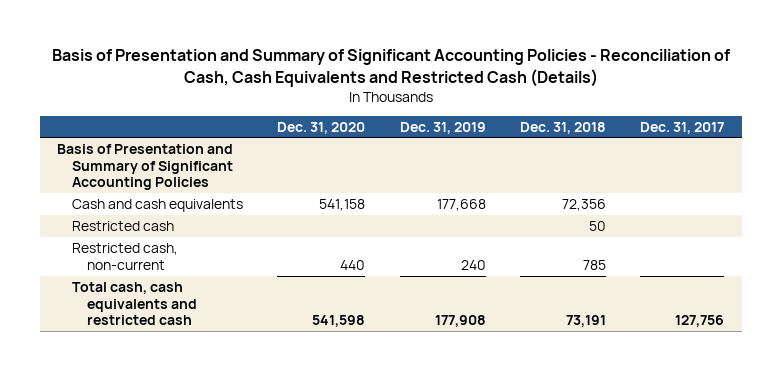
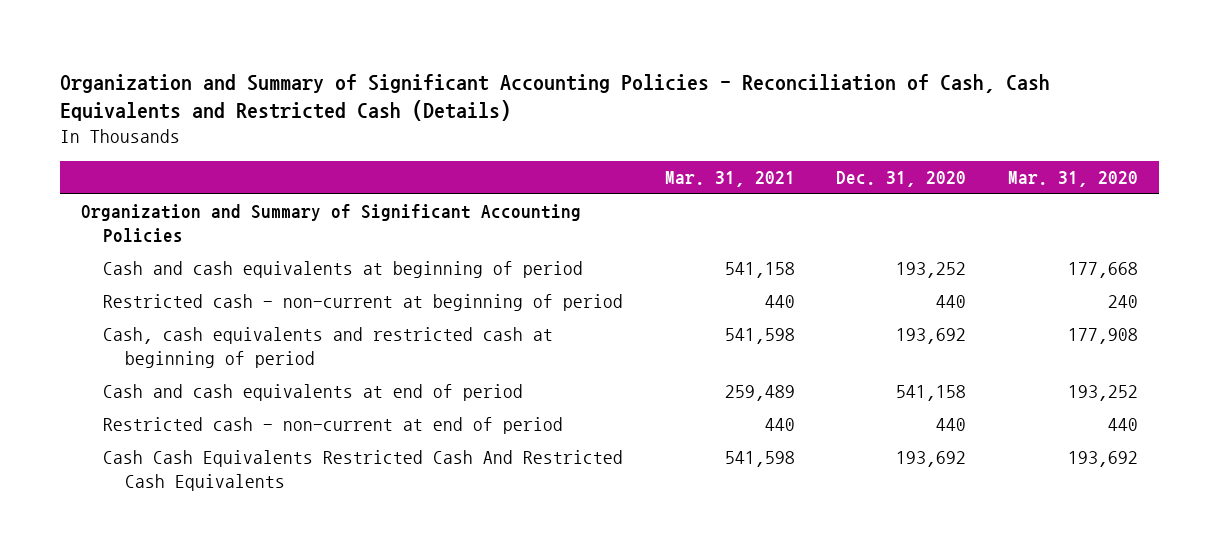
- Basis of Presentation and Summary of Significant Accounting Policies - Reconciliation of Cash, Cash Equivalents and Restricted Cash (Details)
+ Organization and Summary of Significant Accounting Policies - Reconciliation of Cash, Cash Equivalents and Restricted Cash (Details)
- | Dec. 31, 2020 | Dec. 31, 2019 | Dec. 31, 2018 | Dec. 31, 2017
+ | Mar. 31, 2021 | Dec. 31, 2020 | Mar. 31, 2020
- Basis of Presentation and Summary of Significant Accounting Policies
- Cash and cash equivalents | 541,158 | 177,668 | 72,356 |
- Restricted cash | | | 50 |
- Restricted cash, non-current | 440 | 240 | 785 |
- Total cash, cash equivalents and restricted cash | 541,598 | 177,908 | 73,191 | 127,756
+ Organization and Summary of Significant Accounting Policies
+ Cash and cash equivalents at beginning of period | 541,158 | 193,252 | 177,668
+ Restricted cash - non-current at beginning of period | 440 | 440 | 240
+ Cash, cash equivalents and restricted cash at beginning of period | 541,598 | 193,692 | 177,908
+ Cash and cash equivalents at end of period | 259,489 | 541,158 | 193,252
+ Restricted cash - non-current at end of period | 440 | 440 | 440
+ Cash Cash Equivalents Restricted Cash And Restricted Cash Equivalents | 541,598 | 193,692 | 193,692

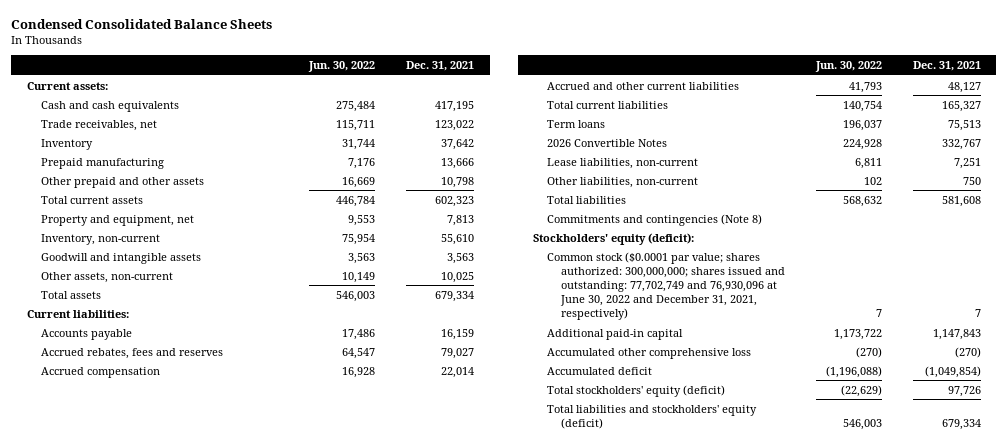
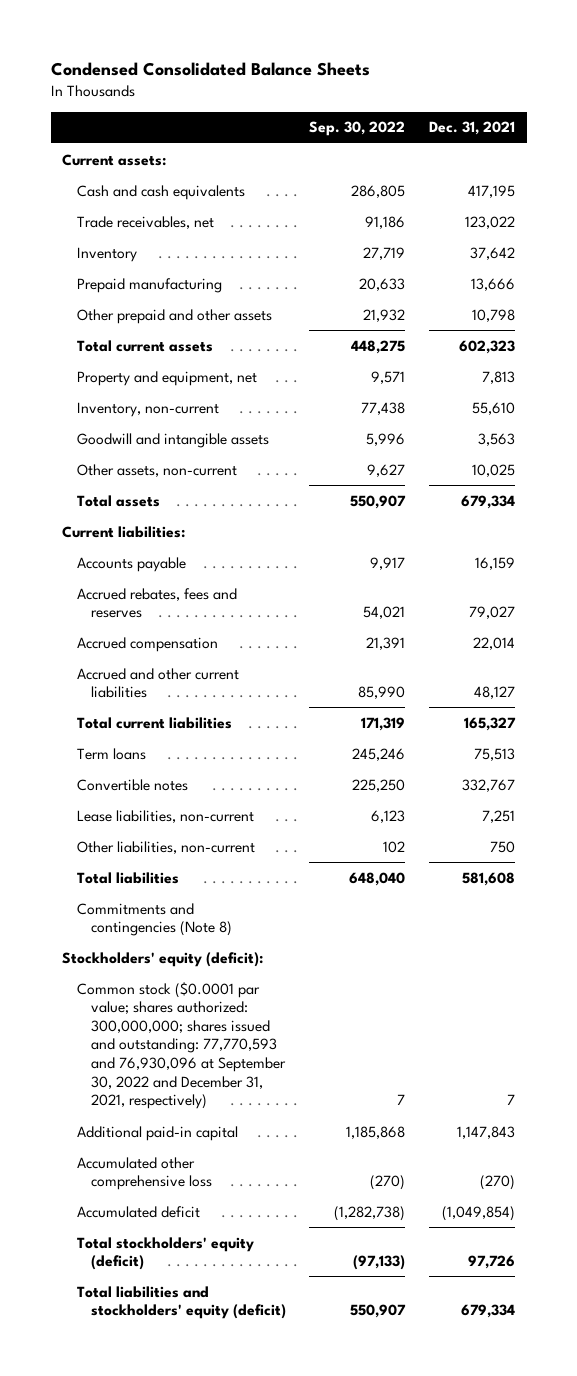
- | Jun. 30, 2022 | Dec. 31, 2021
+ | Sep. 30, 2022 | Dec. 31, 2021
- 2026 Convertible Notes | 224,928 | 332,767
+ Convertible notes | 225,250 | 332,767
- Common stock ($0.0001 par value; shares authorized: 300,000,000; shares issued and outstanding: 77,702,749 and 76,930,096 at June 30, 2022 and December 31, 2021, respectively) | 7 | 7
+ Common stock ($0.0001 par value; shares authorized: 300,000,000; shares issued and outstanding: 77,770,593 and 76,930,096 at September 30, 2022 and December 31, 2021, respectively) | 7 | 7

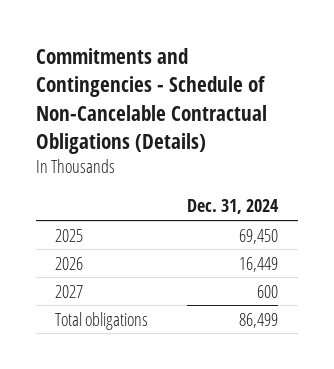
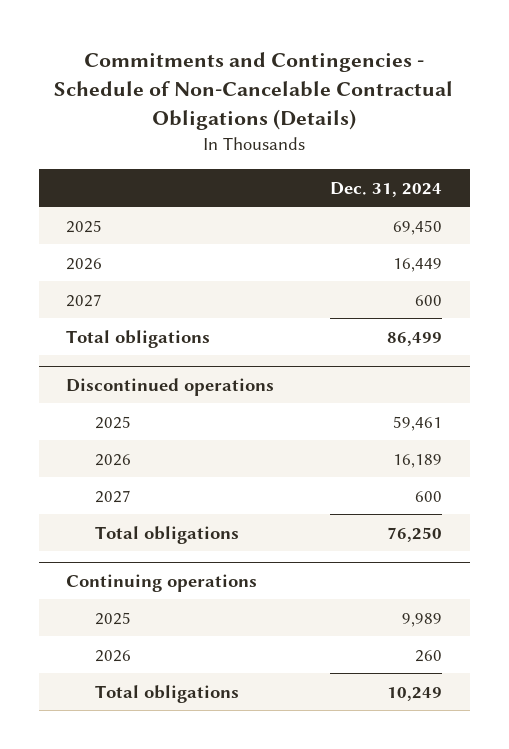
+ Discontinued operations
+ 2025 | 59,461
+ 2026 | 16,189
+ 2027 | 600
+ Total obligations | 76,250
+ Continuing operations
+ 2025 | 9,989
+ 2026 | 260
+ Total obligations | 10,249

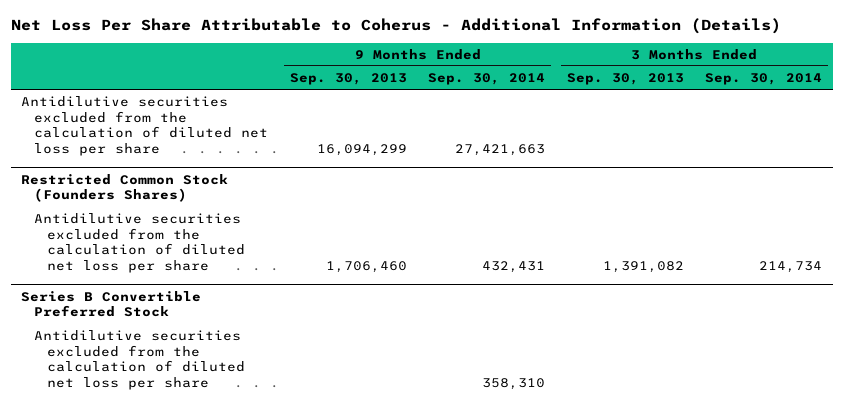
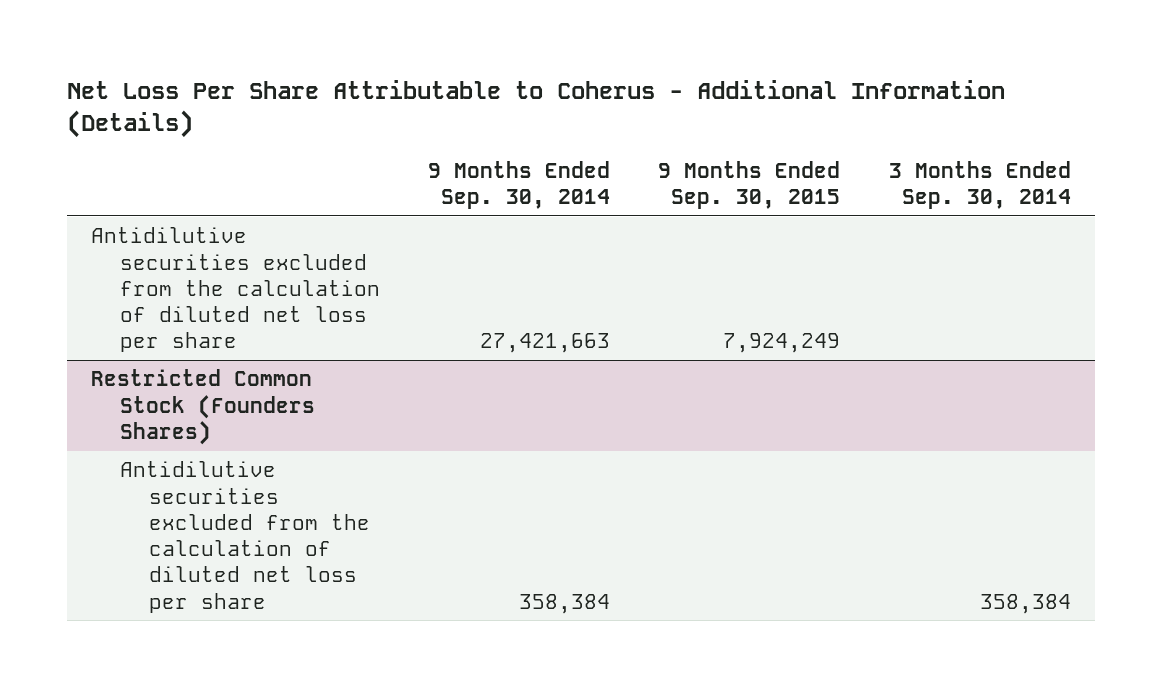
- | 9 Months Ended Sep. 30, 2013 | 9 Months Ended Sep. 30, 2014 | 3 Months Ended Sep. 30, 2013 | 3 Months Ended Sep. 30, 2014
+ | 9 Months Ended Sep. 30, 2014 | 9 Months Ended Sep. 30, 2015 | 3 Months Ended Sep. 30, 2014
@ Restricted Common Stock (Founders Shares)
- Antidilutive securities excluded from the calculation of diluted net loss per share | 1,706,460 | 432,431 | 1,391,082 | 214,734
- Series B Convertible Preferred Stock
- Antidilutive securities excluded from the calculation of diluted net loss per share | | 358,310 | |
@ Restricted Common Stock (Founders Shares)
+ Antidilutive securities excluded from the calculation of diluted net loss per share | 358,384 | | 358,384

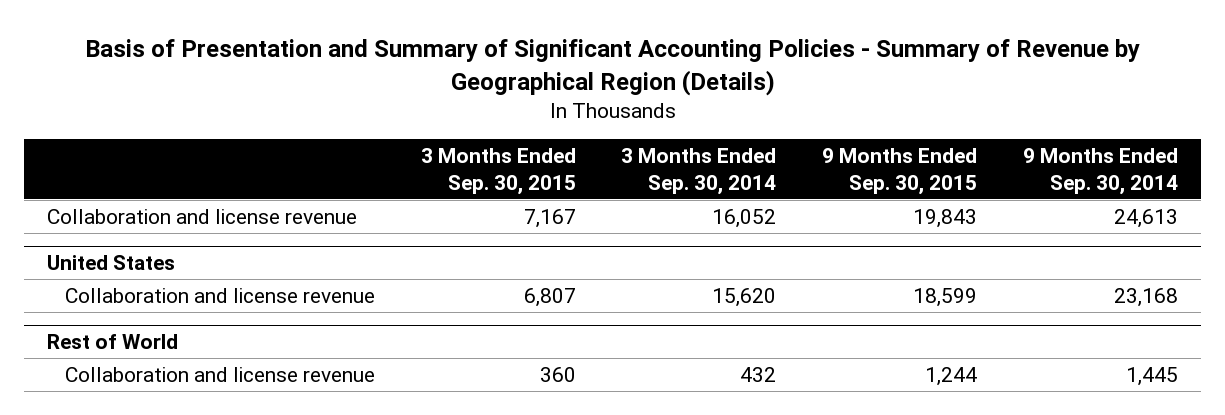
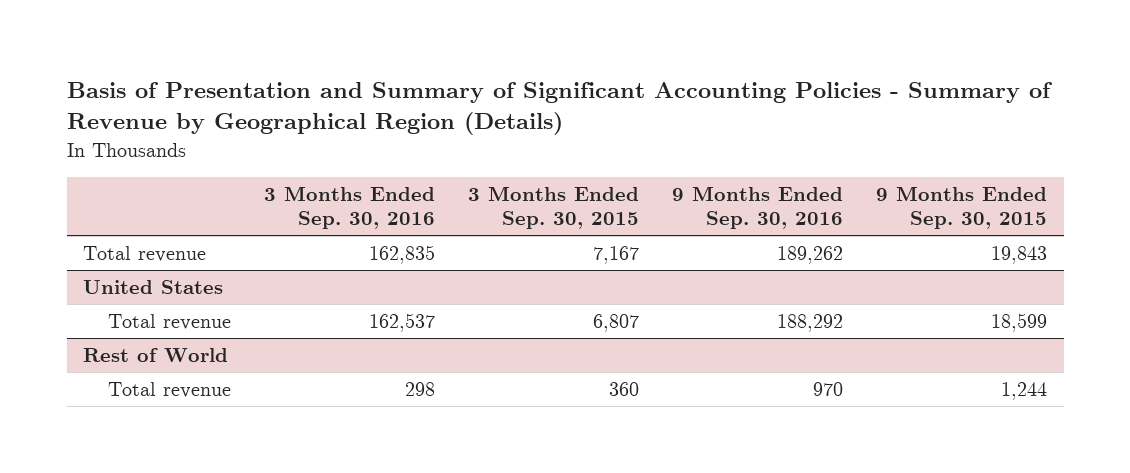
- | 3 Months Ended Sep. 30, 2015 | 3 Months Ended Sep. 30, 2014 | 9 Months Ended Sep. 30, 2015 | 9 Months Ended Sep. 30, 2014
+ | 3 Months Ended Sep. 30, 2016 | 3 Months Ended Sep. 30, 2015 | 9 Months Ended Sep. 30, 2016 | 9 Months Ended Sep. 30, 2015
- Collaboration and license revenue | 7,167 | 16,052 | 19,843 | 24,613
+ Total revenue | 162,835 | 7,167 | 189,262 | 19,843
@ United States
- Collaboration and license revenue | 6,807 | 15,620 | 18,599 | 23,168
+ Total revenue | 162,537 | 6,807 | 188,292 | 18,599
@ Rest of World
- Collaboration and license revenue | 360 | 432 | 1,244 | 1,445
+ Total revenue | 298 | 360 | 970 | 1,244

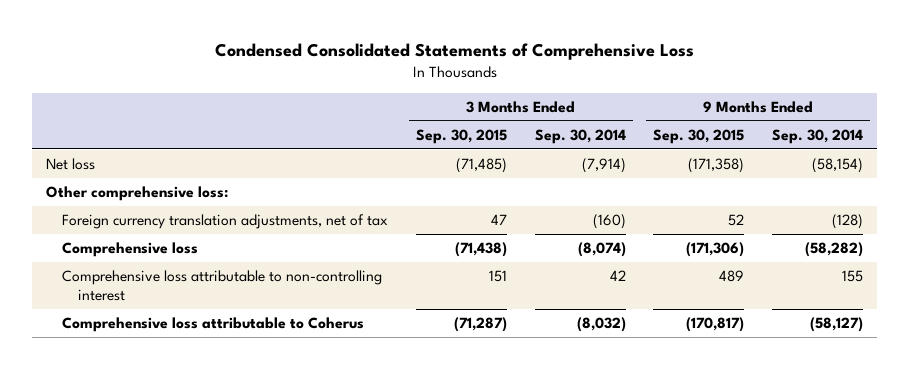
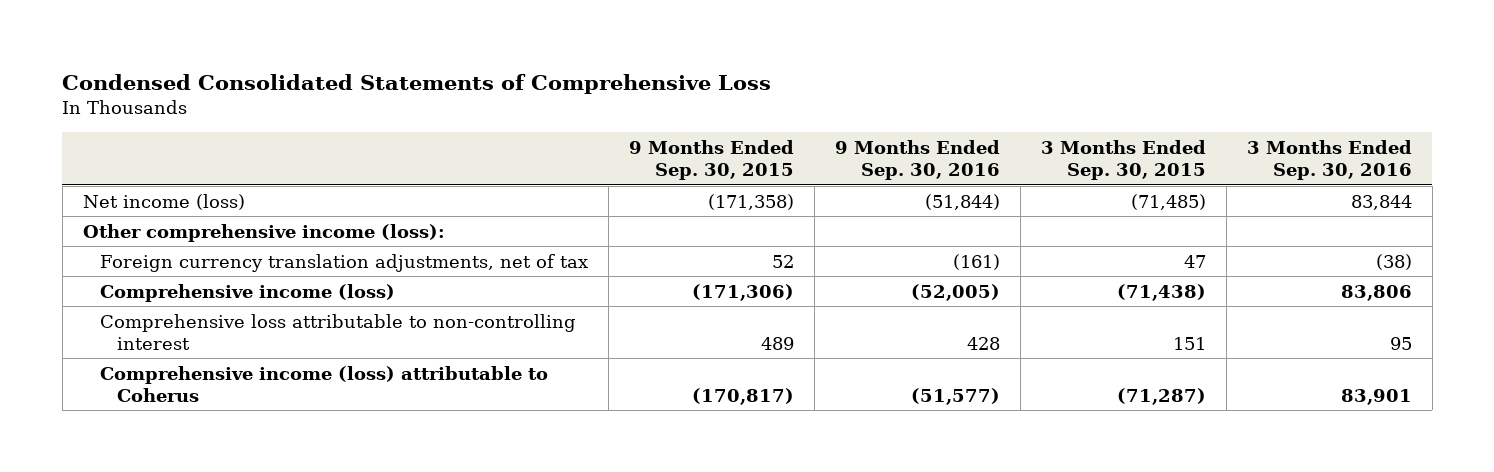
- | 3 Months Ended Sep. 30, 2015 | 3 Months Ended Sep. 30, 2014 | 9 Months Ended Sep. 30, 2015 | 9 Months Ended Sep. 30, 2014
+ | 9 Months Ended Sep. 30, 2015 | 9 Months Ended Sep. 30, 2016 | 3 Months Ended Sep. 30, 2015 | 3 Months Ended Sep. 30, 2016
- Net loss | (71,485) | (7,914) | (171,358) | (58,154)
- Other comprehensive loss:
+ Net income (loss) | (171,358) | (51,844) | (71,485) | 83,844
+ Other comprehensive income (loss):
- Comprehensive loss | (71,438) | (8,074) | (171,306) | (58,282)
+ Comprehensive income (loss) | (171,306) | (52,005) | (71,438) | 83,806
- Comprehensive loss attributable to Coherus | (71,287) | (8,032) | (170,817) | (58,127)
+ Comprehensive income (loss) attributable to Coherus | (170,817) | (51,577) | (71,287) | 83,901

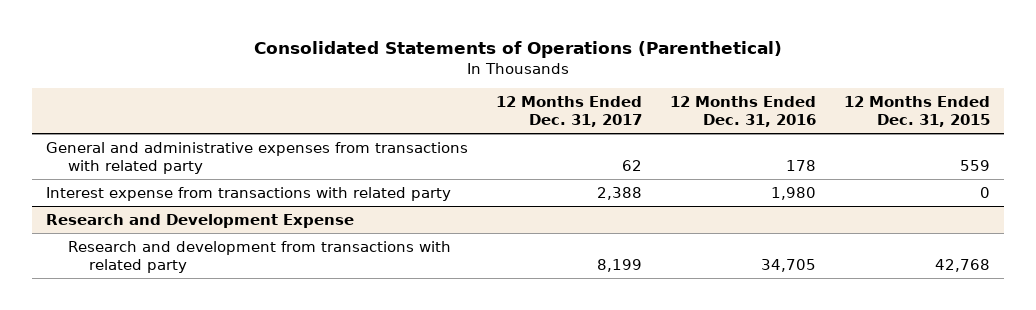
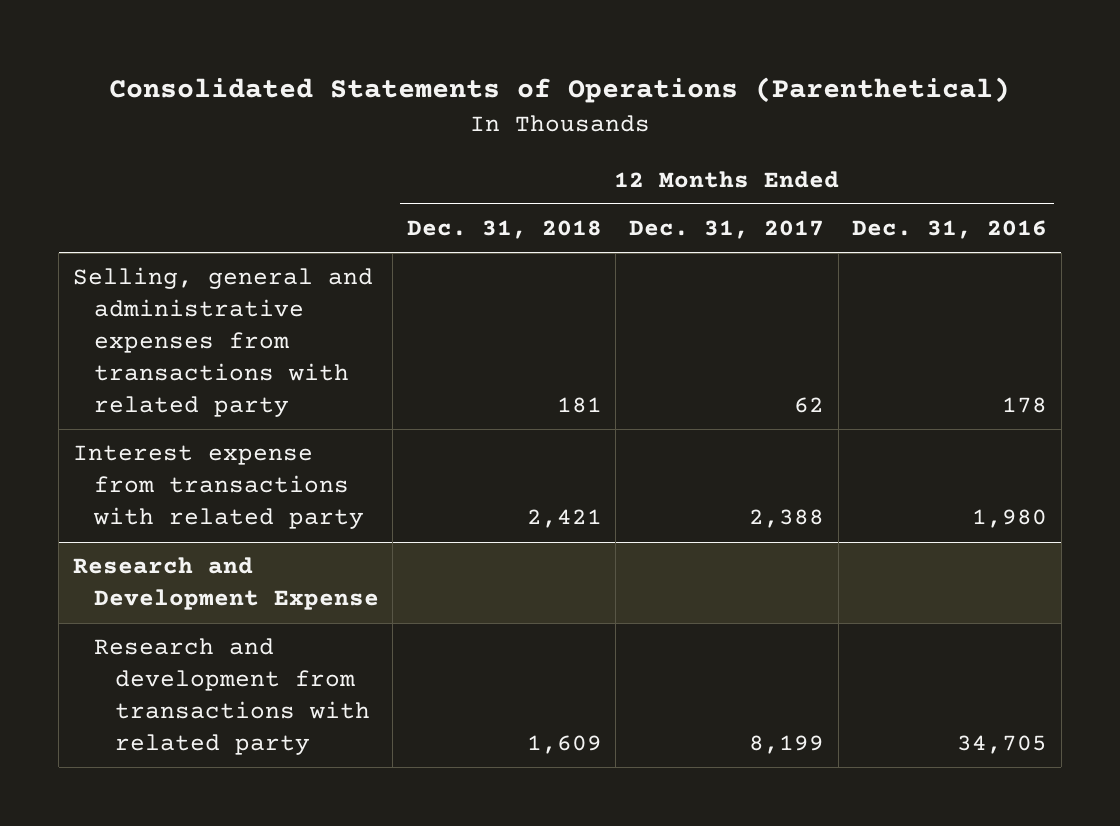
- | 12 Months Ended Dec. 31, 2017 | 12 Months Ended Dec. 31, 2016 | 12 Months Ended Dec. 31, 2015
+ | 12 Months Ended Dec. 31, 2018 | 12 Months Ended Dec. 31, 2017 | 12 Months Ended Dec. 31, 2016
- General and administrative expenses from transactions with related party | 62 | 178 | 559
+ Selling, general and administrative expenses from transactions with related party | 181 | 62 | 178

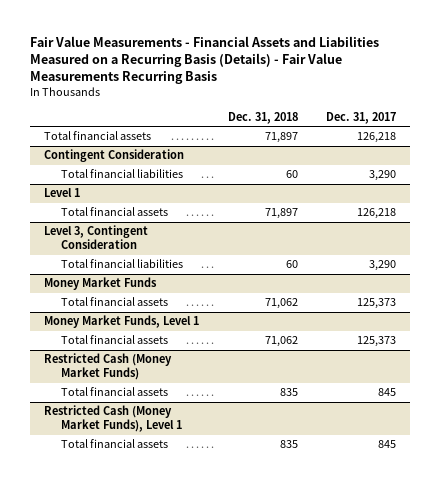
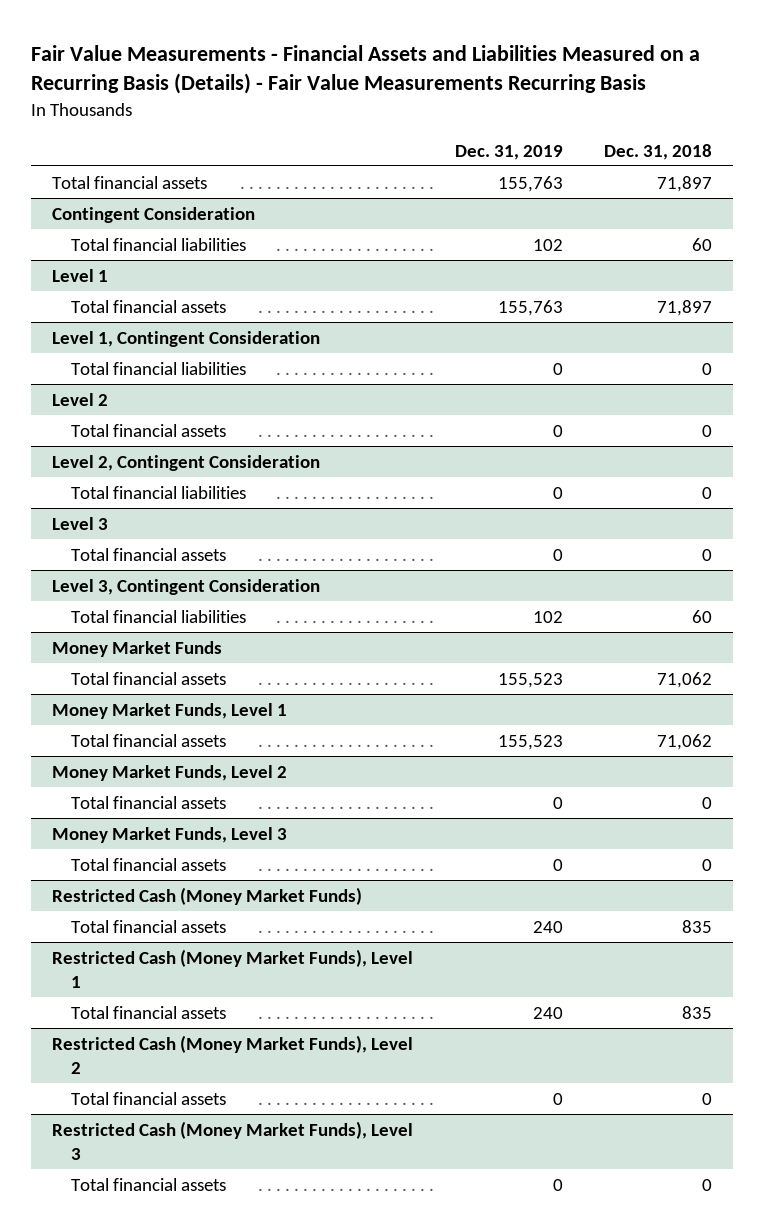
- | Dec. 31, 2018 | Dec. 31, 2017
+ | Dec. 31, 2019 | Dec. 31, 2018
+ Level 1, Contingent Consideration
+ Total financial liabilities | 0 | 0
+ Level 2
+ Total financial assets | 0 | 0
+ Level 2, Contingent Consideration
+ Total financial liabilities | 0 | 0
+ Level 3
+ Total financial assets | 0 | 0
+ Money Market Funds, Level 2
+ Total financial assets | 0 | 0
+ Money Market Funds, Level 3
+ Total financial assets | 0 | 0
+ Restricted Cash (Money Market Funds), Level 2
+ Total financial assets | 0 | 0
+ Restricted Cash (Money Market Funds), Level 3
+ Total financial assets | 0 | 0

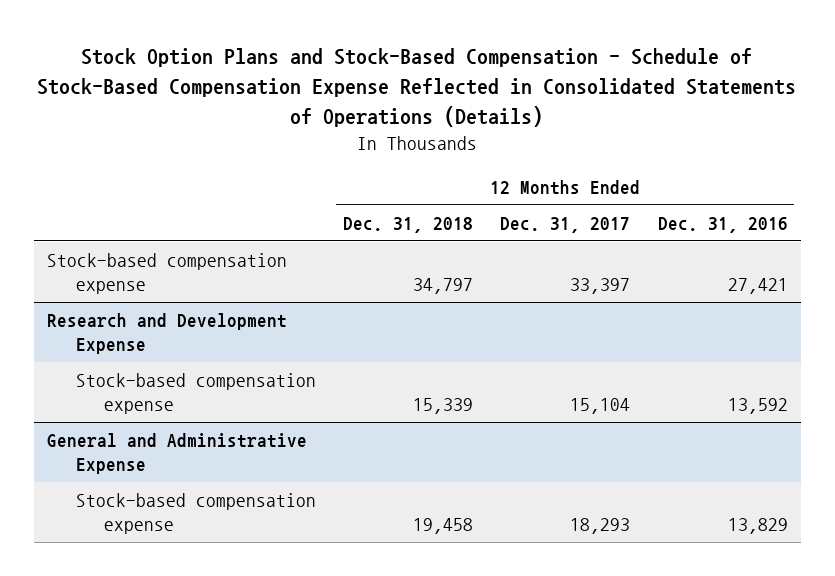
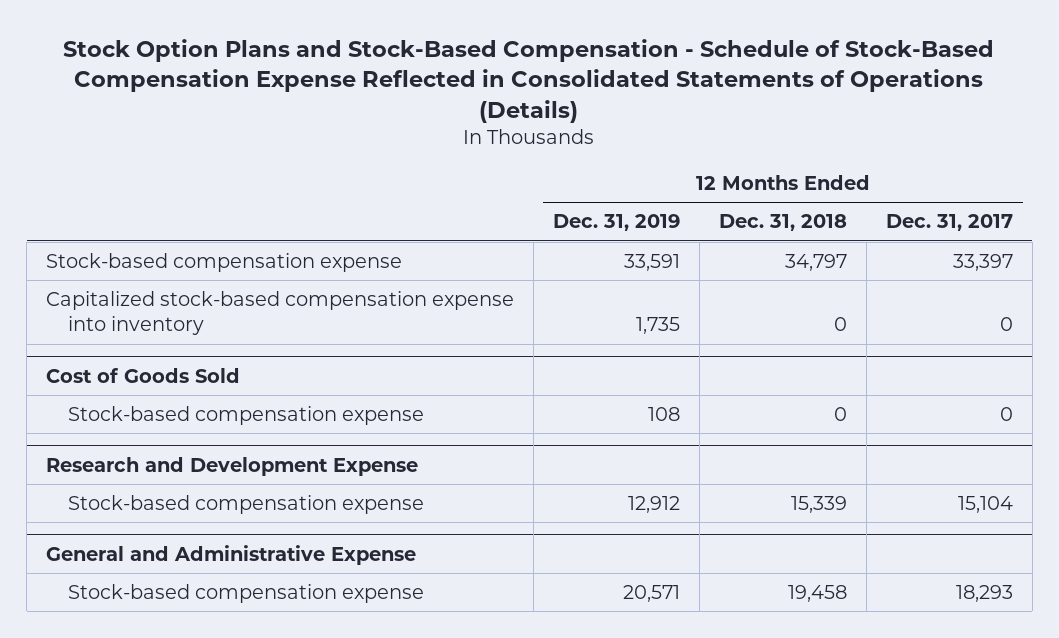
- | 12 Months Ended Dec. 31, 2018 | 12 Months Ended Dec. 31, 2017 | 12 Months Ended Dec. 31, 2016
+ | 12 Months Ended Dec. 31, 2019 | 12 Months Ended Dec. 31, 2018 | 12 Months Ended Dec. 31, 2017
+ Capitalized stock-based compensation expense into inventory | 1,735 | 0 | 0
+ Cost of Goods Sold
+ Stock-based compensation expense | 108 | 0 | 0

